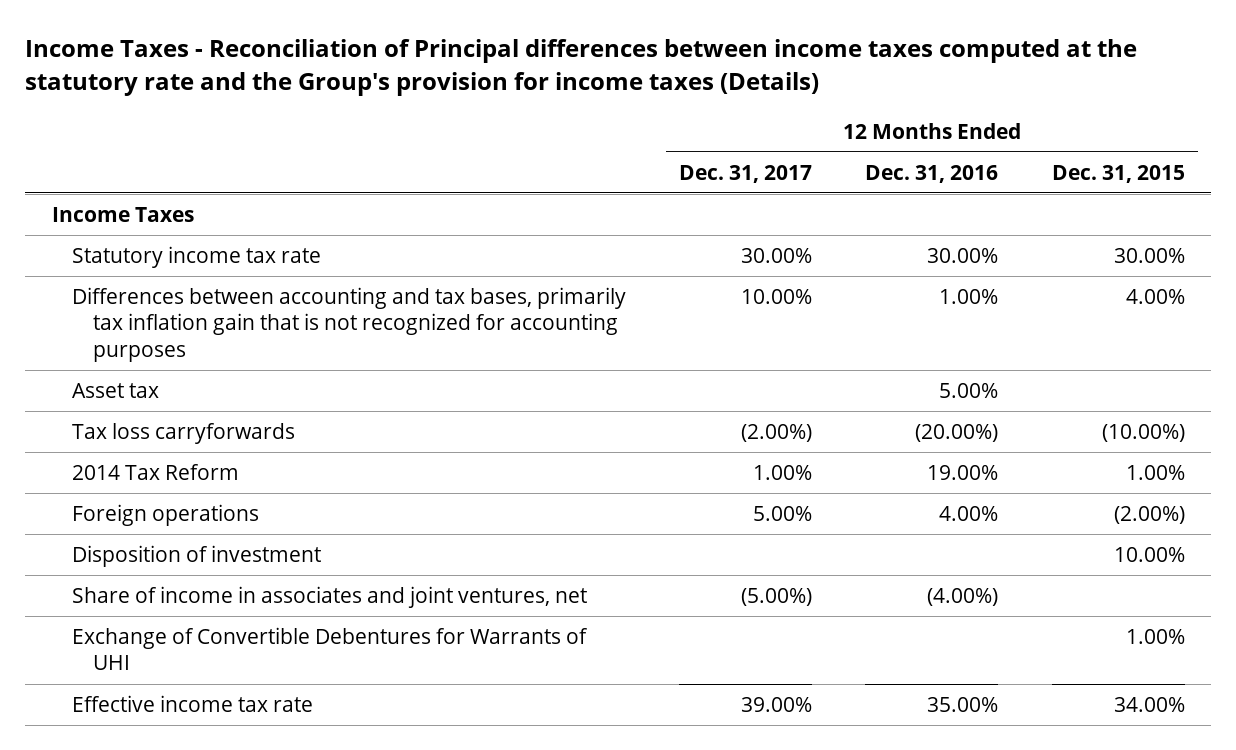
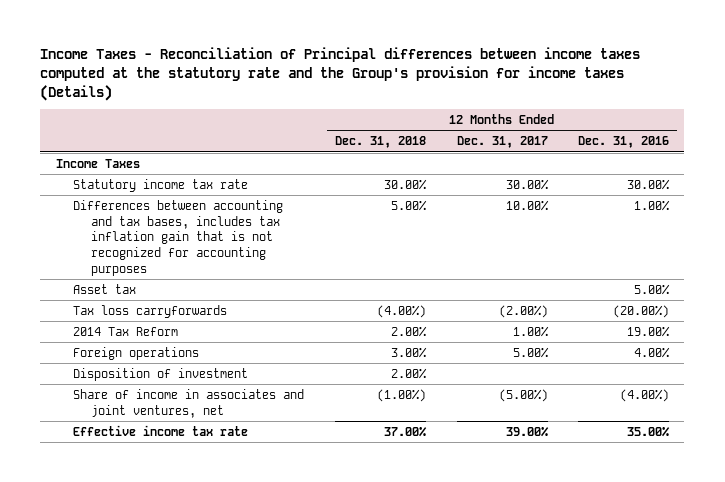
- | 12 Months Ended Dec. 31, 2017 | 12 Months Ended Dec. 31, 2016 | 12 Months Ended Dec. 31, 2015
+ | 12 Months Ended Dec. 31, 2018 | 12 Months Ended Dec. 31, 2017 | 12 Months Ended Dec. 31, 2016
- Differences between accounting and tax bases, primarily tax inflation gain that is not recognized for accounting purposes | 10.00% | 1.00% | 4.00%
+ Differences between accounting and tax bases, includes tax inflation gain that is not recognized for accounting purposes | 5.00% | 10.00% | 1.00%
- Exchange of Convertible Debentures for Warrants of UHI | | | 1.00%

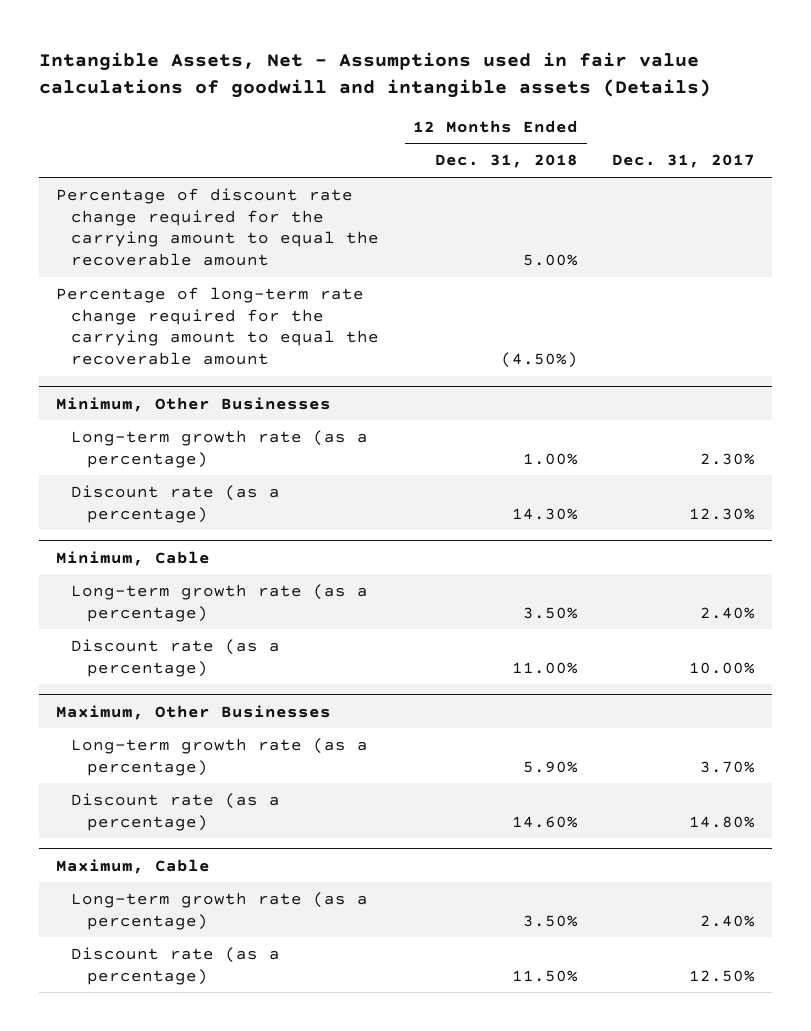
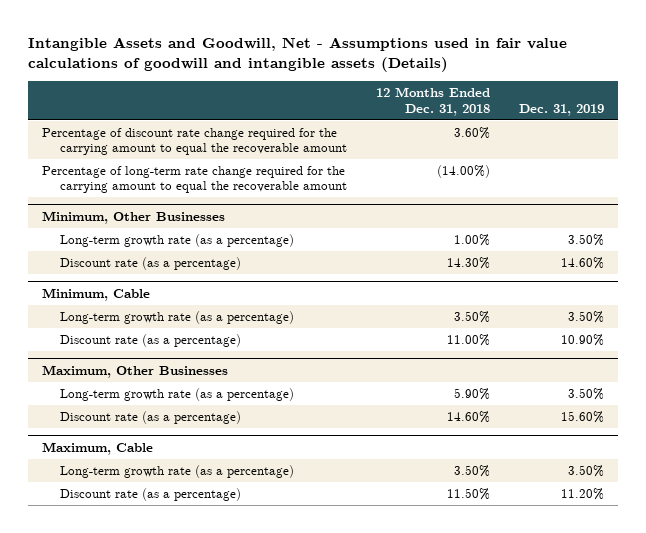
- Intangible Assets, Net - Assumptions used in fair value calculations of goodwill and intangible assets (Details)
+ Intangible Assets and Goodwill, Net - Assumptions used in fair value calculations of goodwill and intangible assets (Details)
- | 12 Months Ended Dec. 31, 2018 | Dec. 31, 2017
+ | 12 Months Ended Dec. 31, 2018 | Dec. 31, 2019
- Percentage of discount rate change required for the carrying amount to equal the recoverable amount | 5.00% |
- Percentage of long-term rate change required for the carrying amount to equal the recoverable amount | (4.50%) |
+ Percentage of discount rate change required for the carrying amount to equal the recoverable amount | 3.60% |
+ Percentage of long-term rate change required for the carrying amount to equal the recoverable amount | (14.00%) |

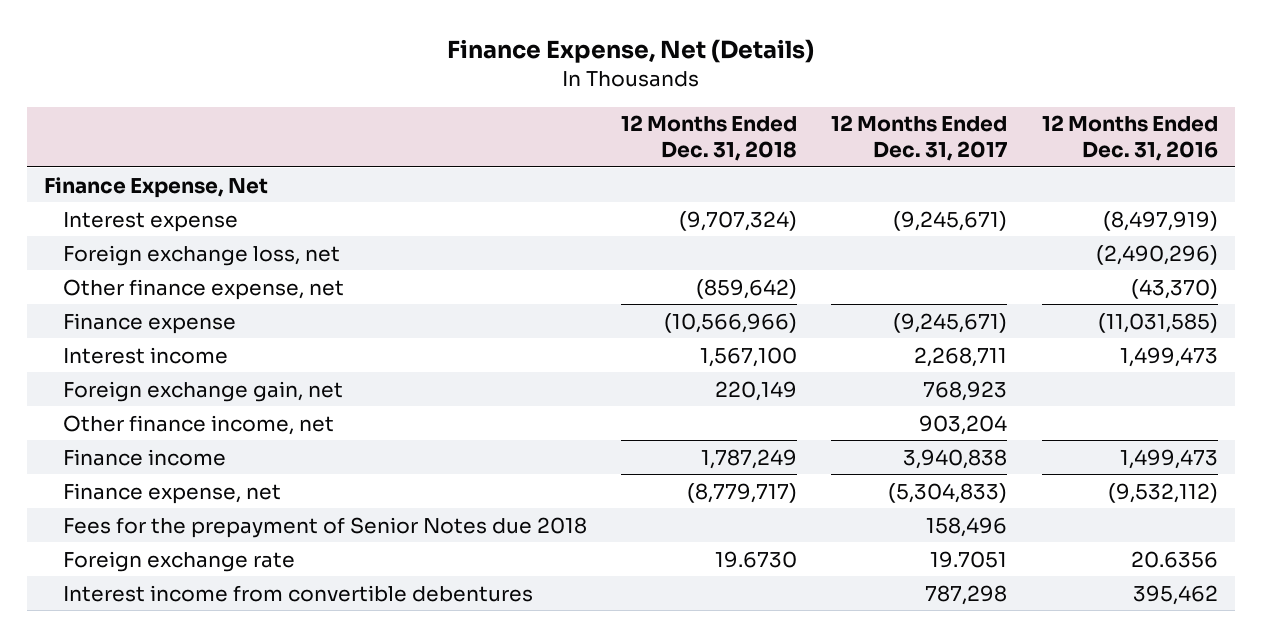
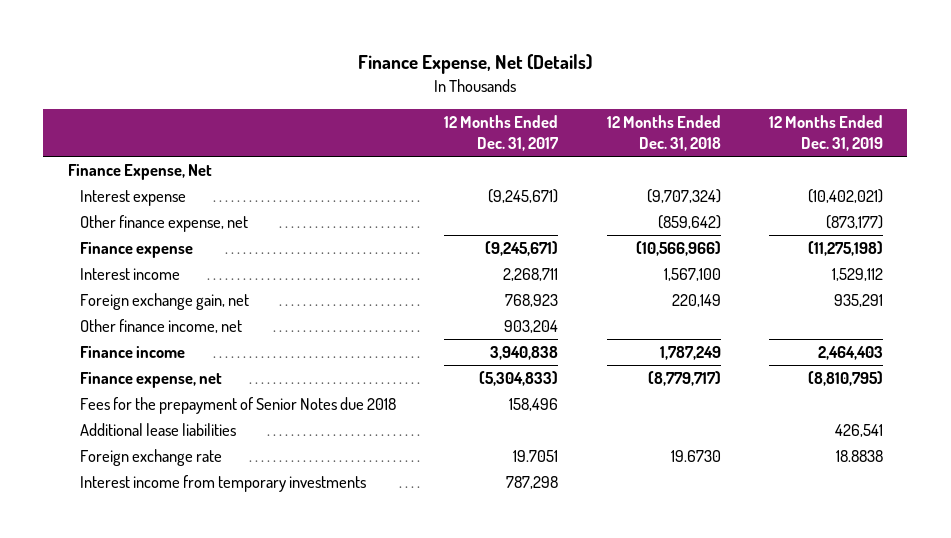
- | 12 Months Ended Dec. 31, 2018 | 12 Months Ended Dec. 31, 2017 | 12 Months Ended Dec. 31, 2016
+ | 12 Months Ended Dec. 31, 2017 | 12 Months Ended Dec. 31, 2018 | 12 Months Ended Dec. 31, 2019
- Foreign exchange loss, net | | | (2,490,296)
+ Additional lease liabilities | | | 426,541
- Interest income from convertible debentures | | 787,298 | 395,462
+ Interest income from temporary investments | 787,298 | |

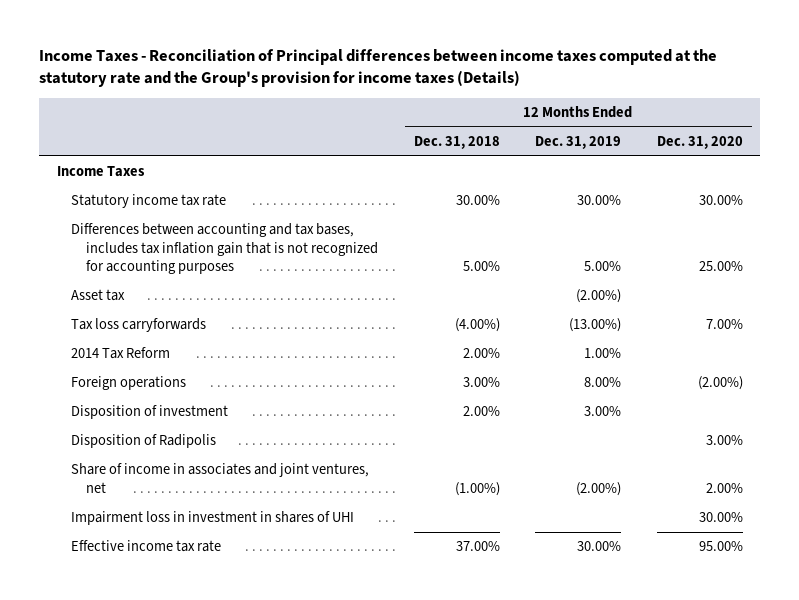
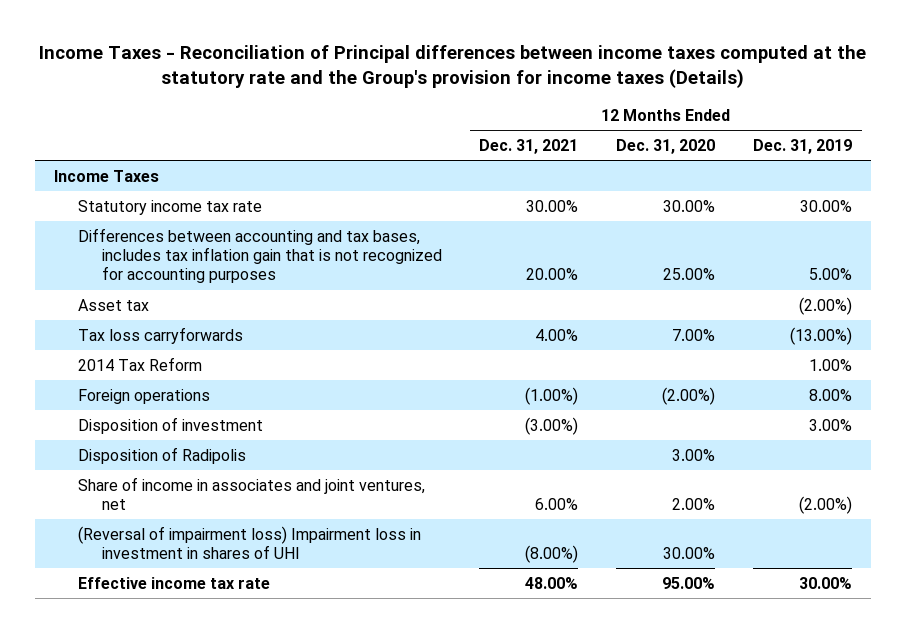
- | 12 Months Ended Dec. 31, 2018 | 12 Months Ended Dec. 31, 2019 | 12 Months Ended Dec. 31, 2020
+ | 12 Months Ended Dec. 31, 2021 | 12 Months Ended Dec. 31, 2020 | 12 Months Ended Dec. 31, 2019
- Impairment loss in investment in shares of UHI | | | 30.00%
+ (Reversal of impairment loss) Impairment loss in investment in shares of UHI | (8.00%) | 30.00% |

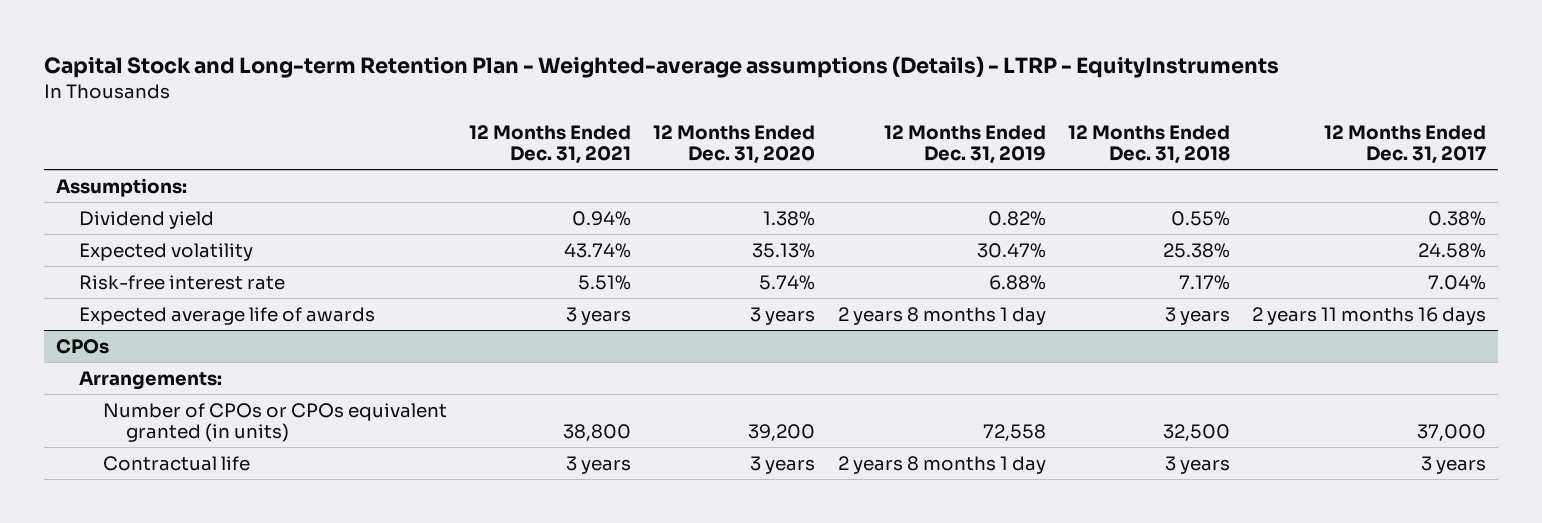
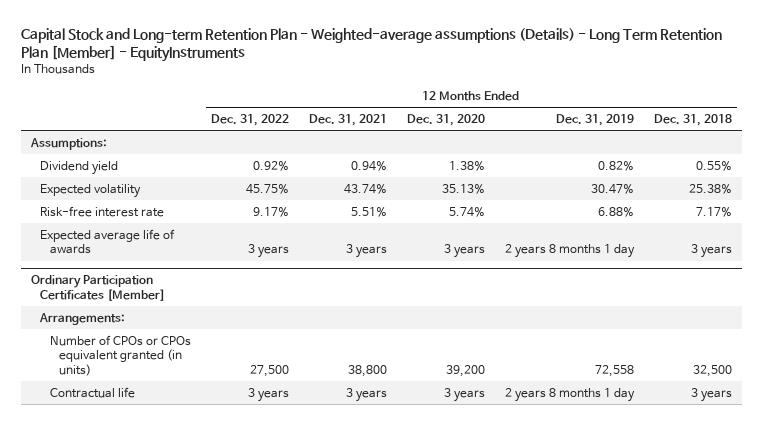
- Capital Stock and Long-term Retention Plan - Weighted-average assumptions (Details) - LTRP - EquityInstruments
+ Capital Stock and Long-term Retention Plan - Weighted-average assumptions (Details) - Long Term Retention Plan [Member] - EquityInstruments
- | 12 Months Ended Dec. 31, 2021 | 12 Months Ended Dec. 31, 2020 | 12 Months Ended Dec. 31, 2019 | 12 Months Ended Dec. 31, 2018 | 12 Months Ended Dec. 31, 2017
+ | 12 Months Ended Dec. 31, 2022 | 12 Months Ended Dec. 31, 2021 | 12 Months Ended Dec. 31, 2020 | 12 Months Ended Dec. 31, 2019 | 12 Months Ended Dec. 31, 2018
- CPOs
+ Ordinary Participation Certificates [Member]

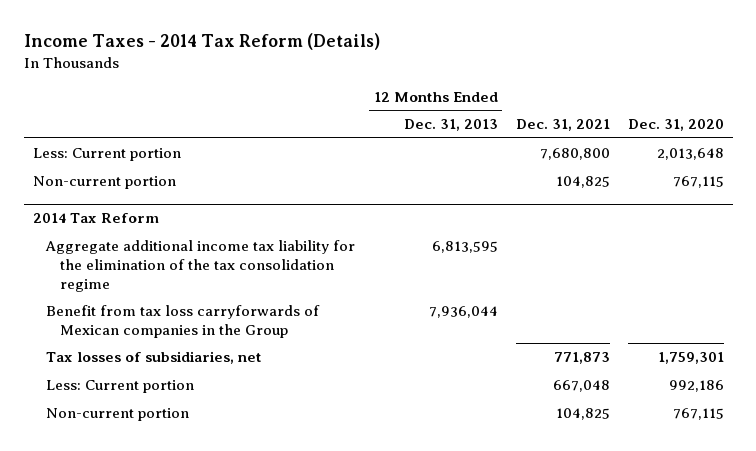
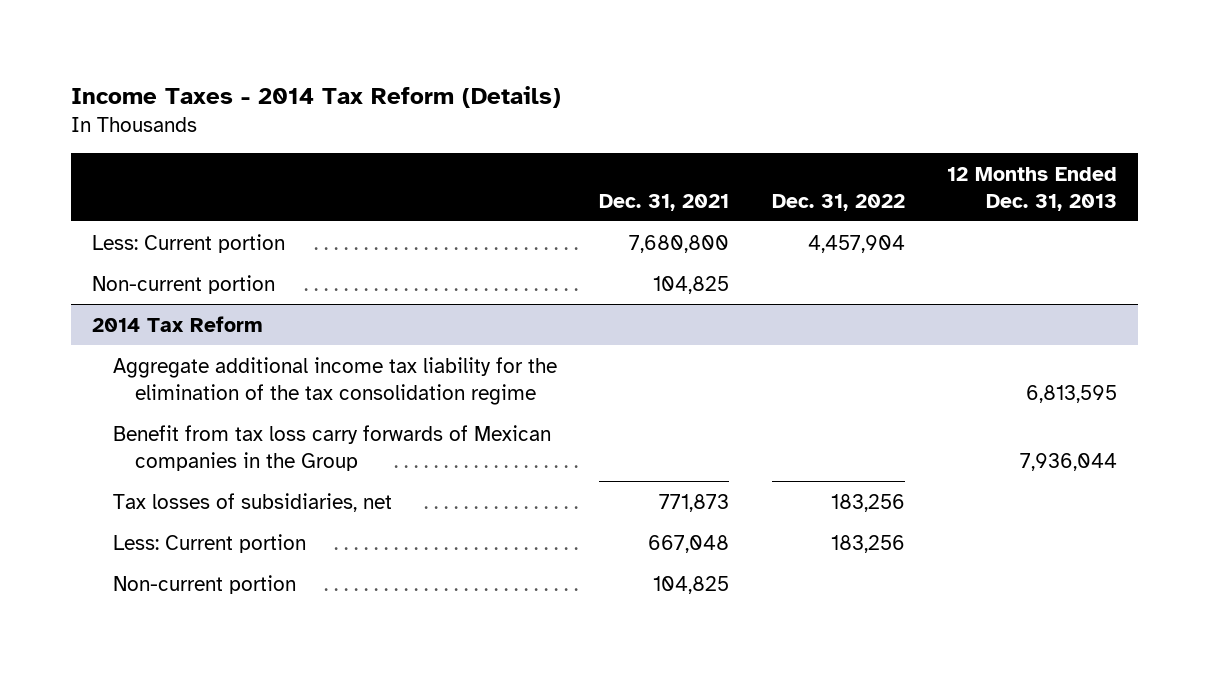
- | 12 Months Ended Dec. 31, 2013 | Dec. 31, 2021 | Dec. 31, 2020
+ | Dec. 31, 2021 | Dec. 31, 2022 | 12 Months Ended Dec. 31, 2013
@ 2014 Tax Reform
- Benefit from tax loss carryforwards of Mexican companies in the Group | 7,936,044 | |
+ Benefit from tax loss carry forwards of Mexican companies in the Group | | | 7,936,044

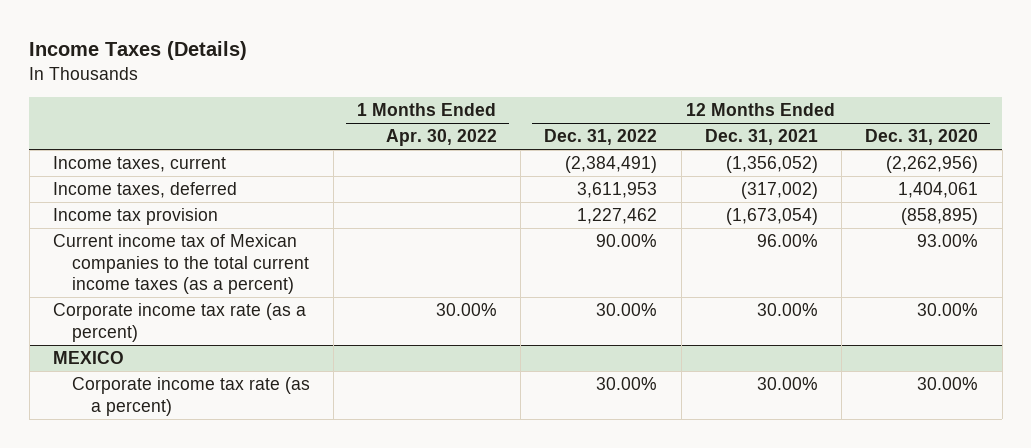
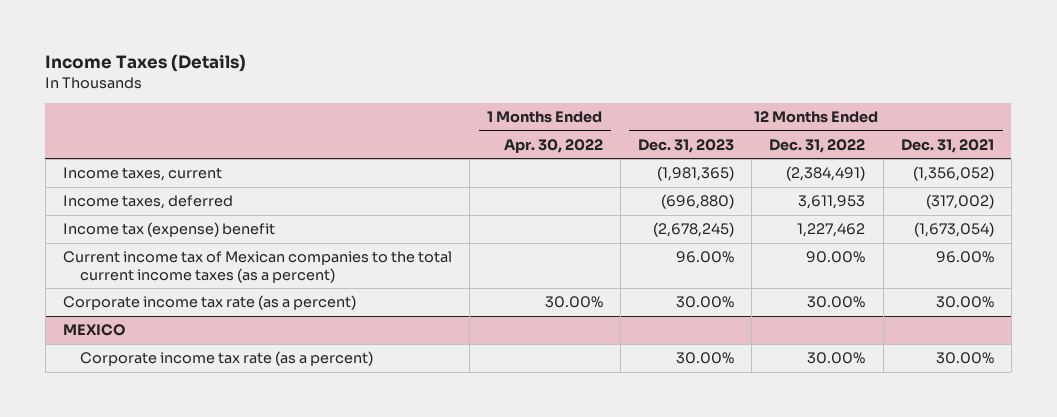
- | 1 Months Ended Apr. 30, 2022 | 12 Months Ended Dec. 31, 2022 | 12 Months Ended Dec. 31, 2021 | 12 Months Ended Dec. 31, 2020
+ | 1 Months Ended Apr. 30, 2022 | 12 Months Ended Dec. 31, 2023 | 12 Months Ended Dec. 31, 2022 | 12 Months Ended Dec. 31, 2021
- Income tax provision | | 1,227,462 | (1,673,054) | (858,895)
+ Income tax (expense) benefit | | (2,678,245) | 1,227,462 | (1,673,054)

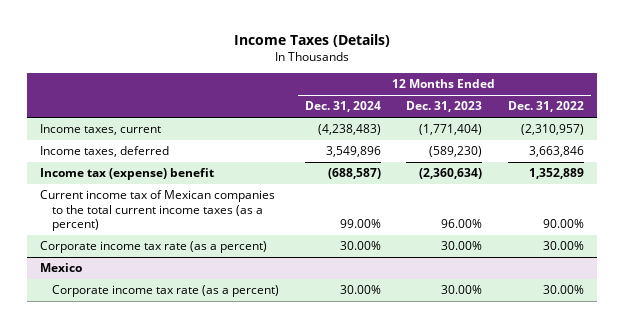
- | 1 Months Ended Apr. 30, 2022 | 12 Months Ended Dec. 31, 2023 | 12 Months Ended Dec. 31, 2022 | 12 Months Ended Dec. 31, 2021
+ | 12 Months Ended Dec. 31, 2024 | 12 Months Ended Dec. 31, 2023 | 12 Months Ended Dec. 31, 2022
- Income taxes, current | | (1,981,365) | (2,384,491) | (1,356,052)
- Income taxes, deferred | | (696,880) | 3,611,953 | (317,002)
- Income tax (expense) benefit | | (2,678,245) | 1,227,462 | (1,673,054)
+ Income taxes, current | (4,238,483) | (1,771,404) | (2,310,957)
+ Income taxes, deferred | 3,549,896 | (589,230) | 3,663,846
+ Income tax (expense) benefit | (688,587) | (2,360,634) | 1,352,889
- MEXICO
+ Mexico

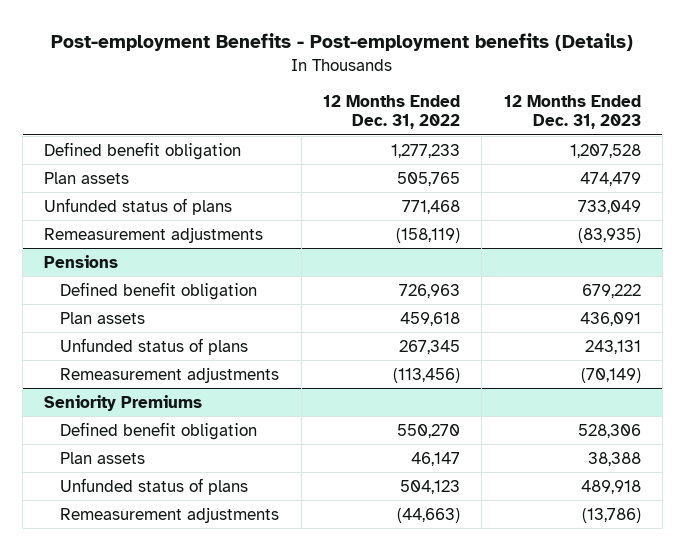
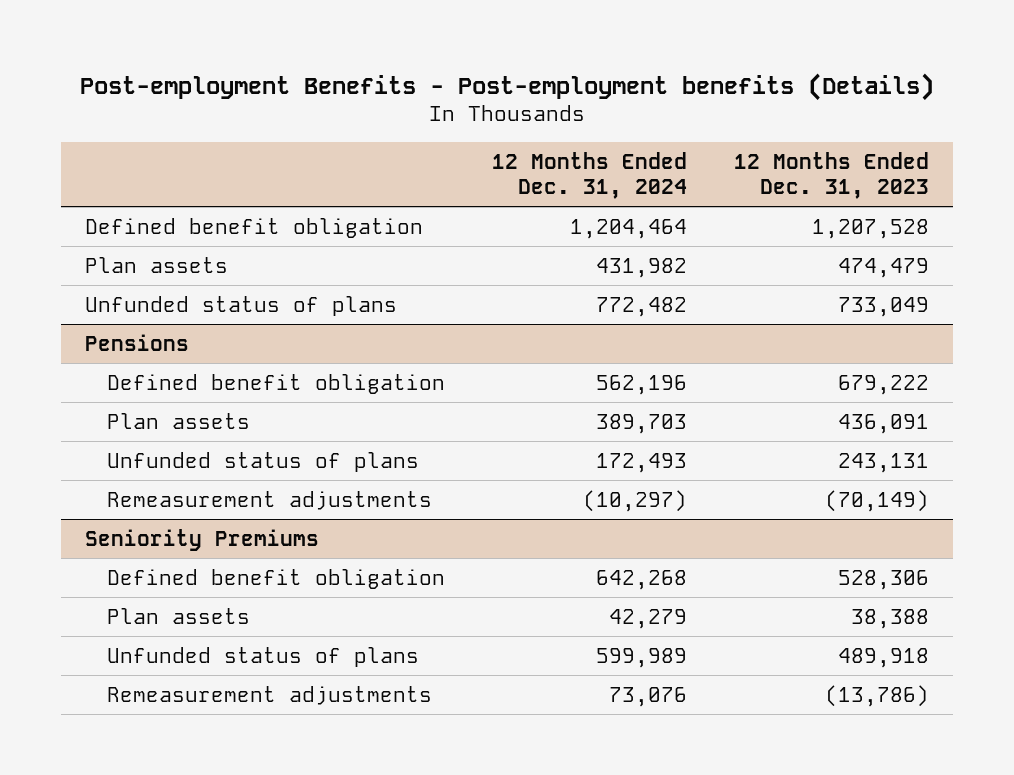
- | 12 Months Ended Dec. 31, 2022 | 12 Months Ended Dec. 31, 2023
+ | 12 Months Ended Dec. 31, 2024 | 12 Months Ended Dec. 31, 2023
- Remeasurement adjustments | (158,119) | (83,935)

